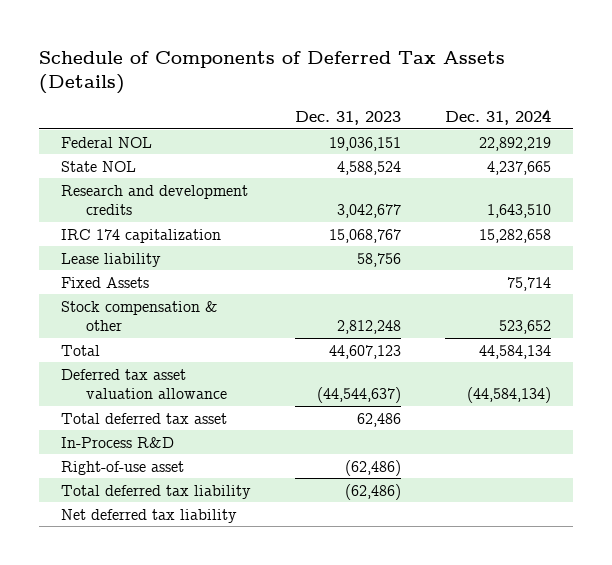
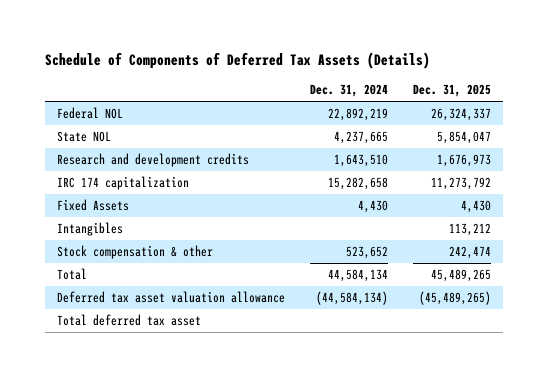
- | Dec. 31, 2023 | Dec. 31, 2024
+ | Dec. 31, 2024 | Dec. 31, 2025
- Lease liability | 58,756 |
- Fixed Assets | | 75,714
+ Fixed Assets | 4,430 | 4,430
+ Intangibles | | 113,212
- In-Process R&D
- Right-of-use asset | (62,486) |
- Total deferred tax liability | (62,486) |
- Net deferred tax liability

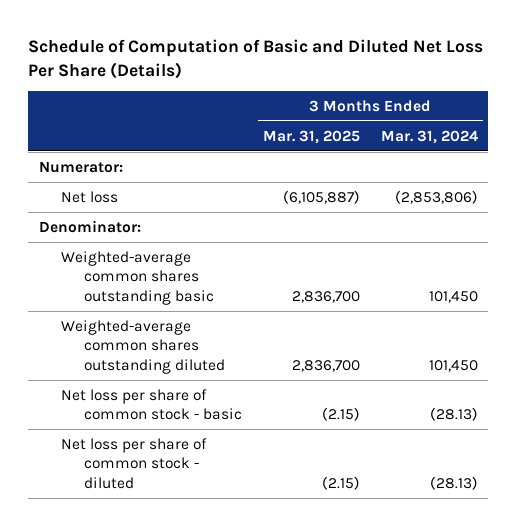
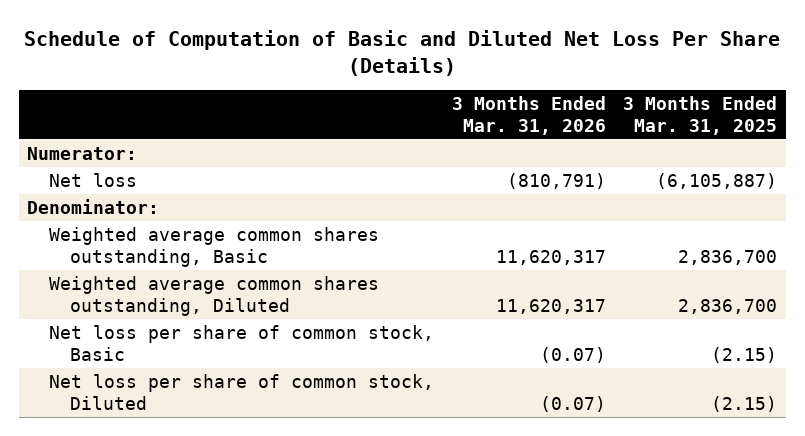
- | 3 Months Ended Mar. 31, 2025 | 3 Months Ended Mar. 31, 2024
+ | 3 Months Ended Mar. 31, 2026 | 3 Months Ended Mar. 31, 2025
- Weighted-average common shares outstanding basic | 2,836,700 | 101,450
- Weighted-average common shares outstanding diluted | 2,836,700 | 101,450
- Net loss per share of common stock - basic | (2.15) | (28.13)
- Net loss per share of common stock - diluted | (2.15) | (28.13)
+ Weighted average common shares outstanding, Basic | 11,620,317 | 2,836,700
+ Weighted average common shares outstanding, Diluted | 11,620,317 | 2,836,700
+ Net loss per share of common stock, Basic | (0.07) | (2.15)
+ Net loss per share of common stock, Diluted | (0.07) | (2.15)

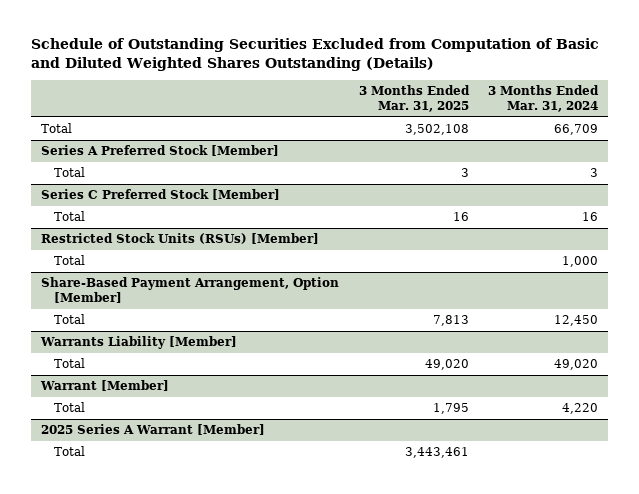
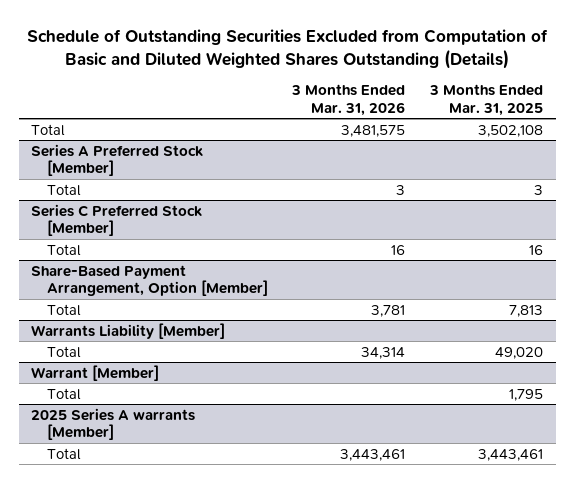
- | 3 Months Ended Mar. 31, 2025 | 3 Months Ended Mar. 31, 2024
+ | 3 Months Ended Mar. 31, 2026 | 3 Months Ended Mar. 31, 2025
- Restricted Stock Units (RSUs) [Member]
- Total | | 1,000
- 2025 Series A Warrant [Member]
+ 2025 Series A warrants [Member]

